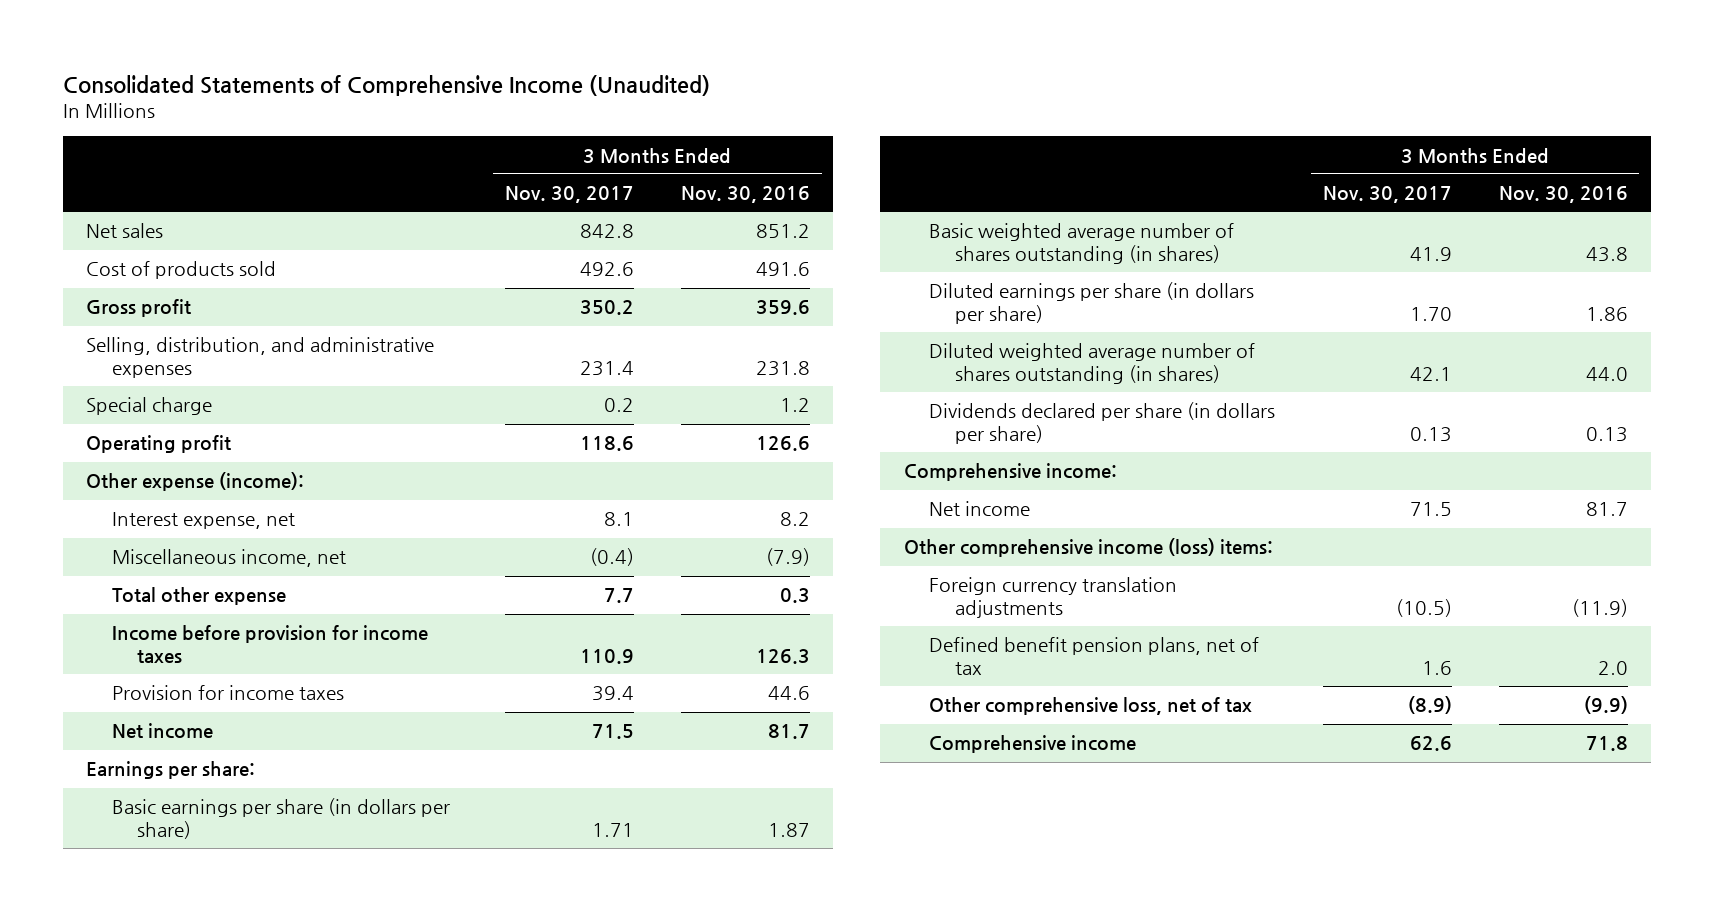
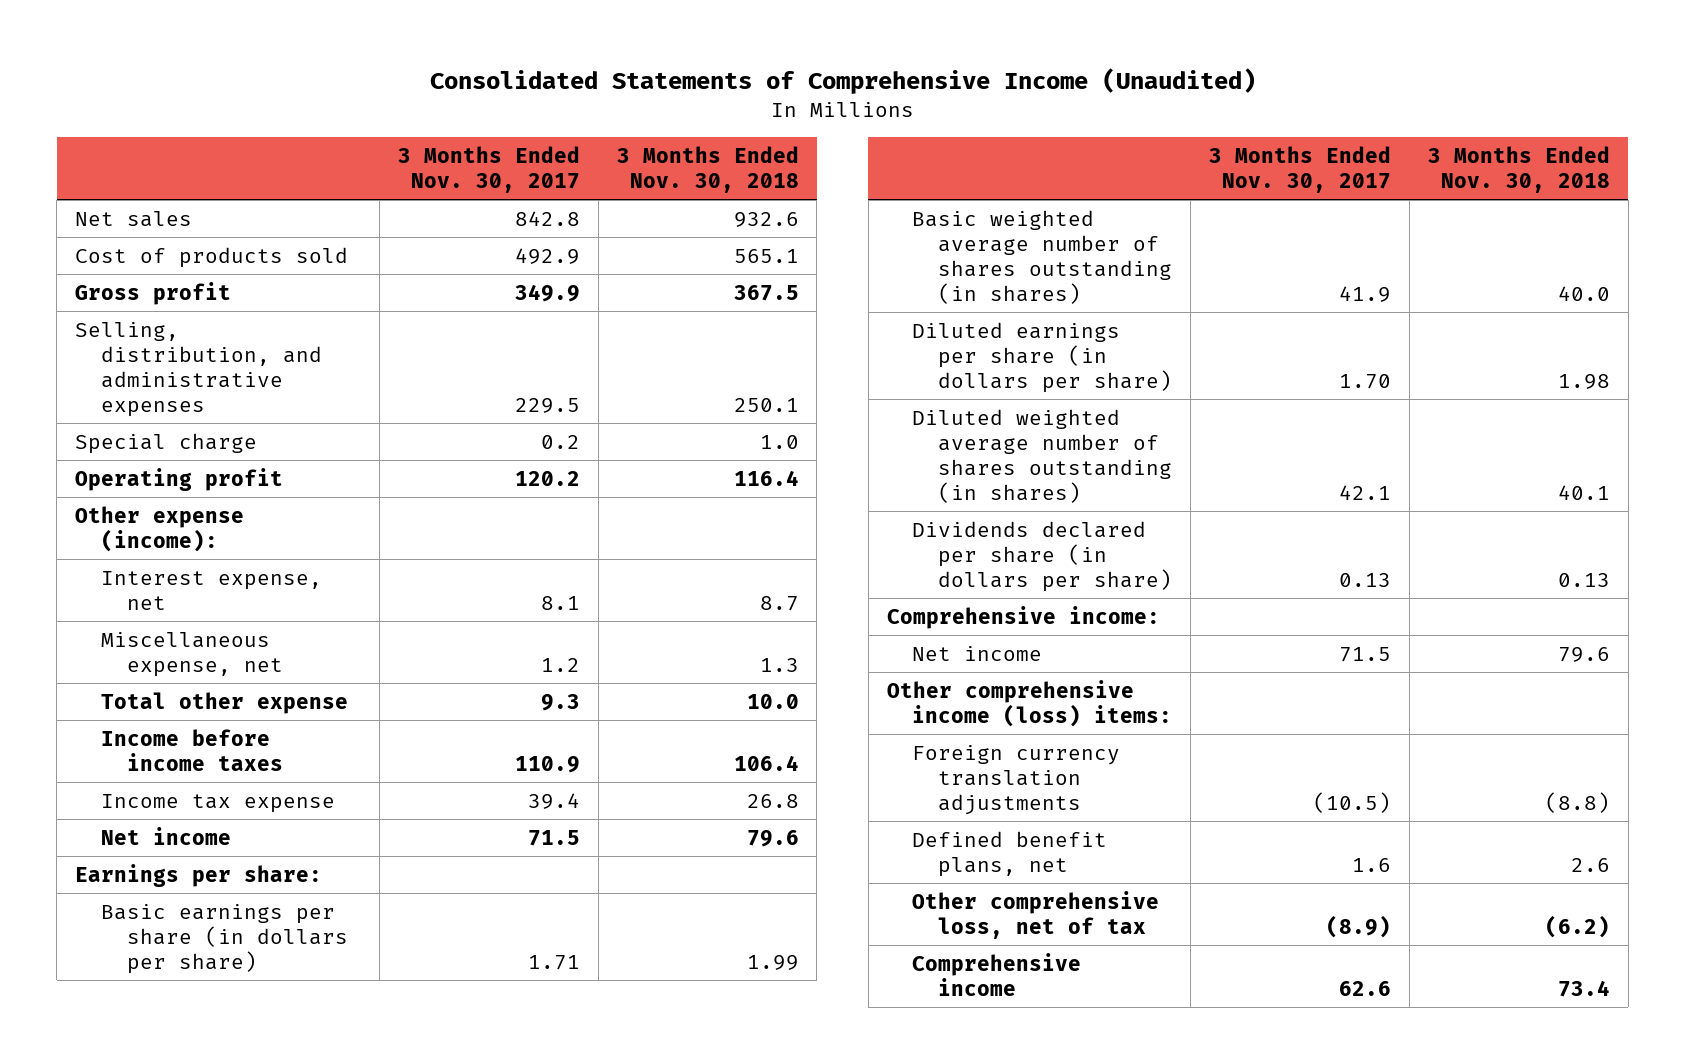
- | 3 Months Ended Nov. 30, 2017 | 3 Months Ended Nov. 30, 2016
+ | 3 Months Ended Nov. 30, 2017 | 3 Months Ended Nov. 30, 2018
- Cost of products sold | 492.6 | 491.6
- Gross profit | 350.2 | 359.6
- Selling, distribution, and administrative expenses | 231.4 | 231.8
+ Cost of products sold | 492.9 | 565.1
+ Gross profit | 349.9 | 367.5
+ Selling, distribution, and administrative expenses | 229.5 | 250.1
- Operating profit | 118.6 | 126.6
+ Operating profit | 120.2 | 116.4
- Miscellaneous income, net | (0.4) | (7.9)
- Total other expense | 7.7 | 0.3
- Income before provision for income taxes | 110.9 | 126.3
- Provision for income taxes | 39.4 | 44.6
+ Miscellaneous expense, net | 1.2 | 1.3
+ Total other expense | 9.3 | 10.0
+ Income before income taxes | 110.9 | 106.4
+ Income tax expense | 39.4 | 26.8
- Defined benefit pension plans, net of tax | 1.6 | 2.0
+ Defined benefit plans, net | 1.6 | 2.6

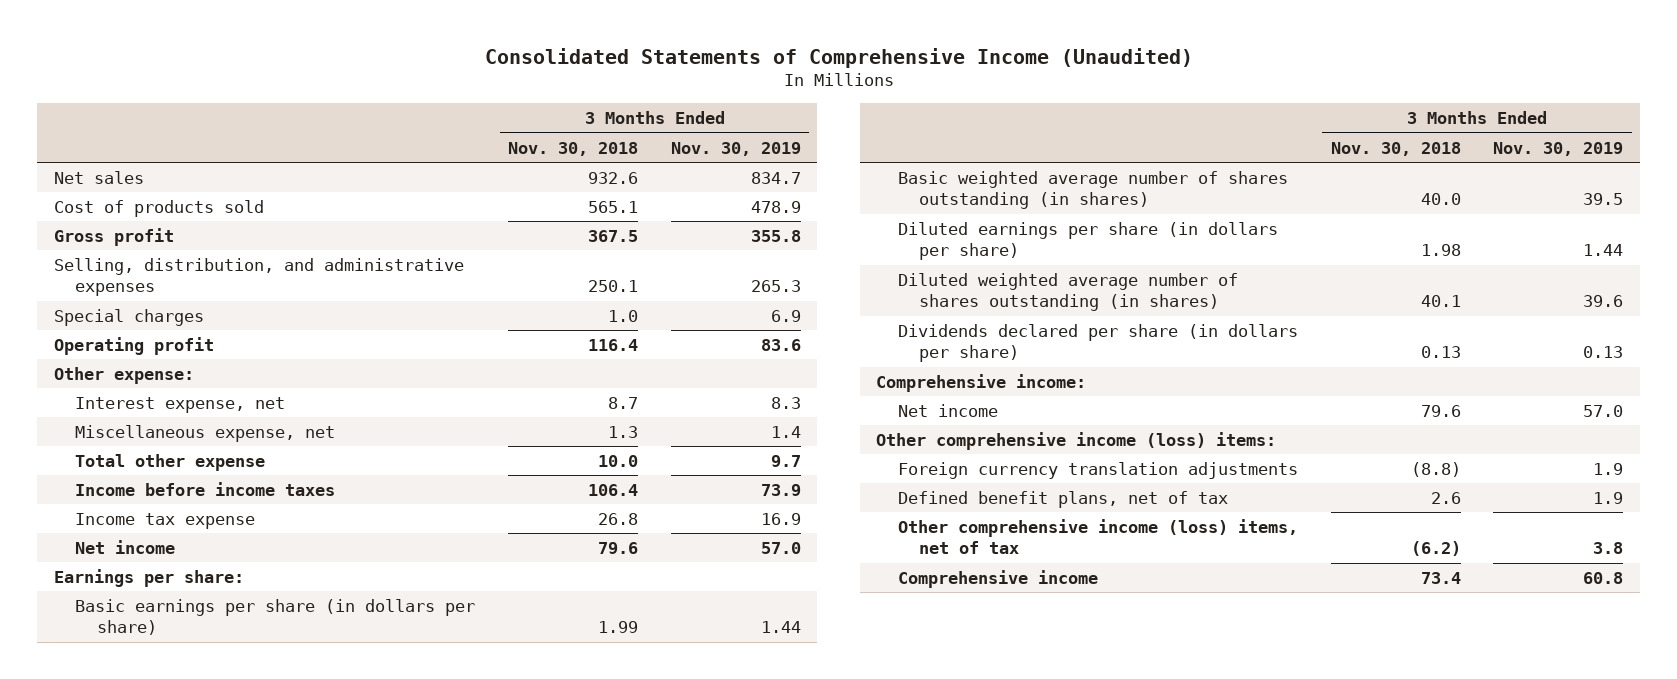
- | 3 Months Ended Nov. 30, 2017 | 3 Months Ended Nov. 30, 2018
+ | 3 Months Ended Nov. 30, 2018 | 3 Months Ended Nov. 30, 2019
- Special charge | 0.2 | 1.0
+ Special charges | 1.0 | 6.9
- Other expense (income):
+ Other expense:
- Defined benefit plans, net | 1.6 | 2.6
- Other comprehensive loss, net of tax | (8.9) | (6.2)
+ Defined benefit plans, net of tax | 2.6 | 1.9
+ Other comprehensive income (loss) items, net of tax | (6.2) | 3.8

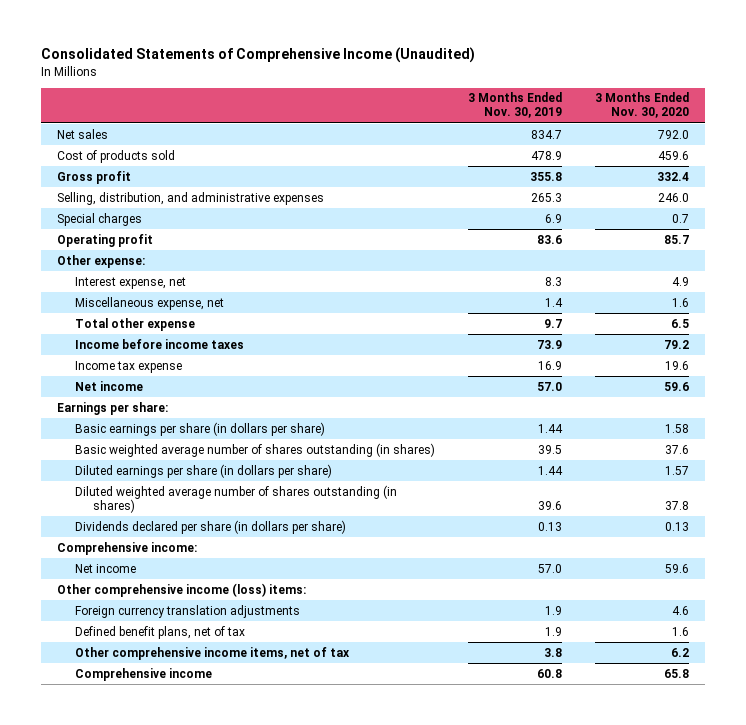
- | 3 Months Ended Nov. 30, 2018 | 3 Months Ended Nov. 30, 2019
+ | 3 Months Ended Nov. 30, 2019 | 3 Months Ended Nov. 30, 2020
- Other comprehensive income (loss) items, net of tax | (6.2) | 3.8
+ Other comprehensive income items, net of tax | 3.8 | 6.2

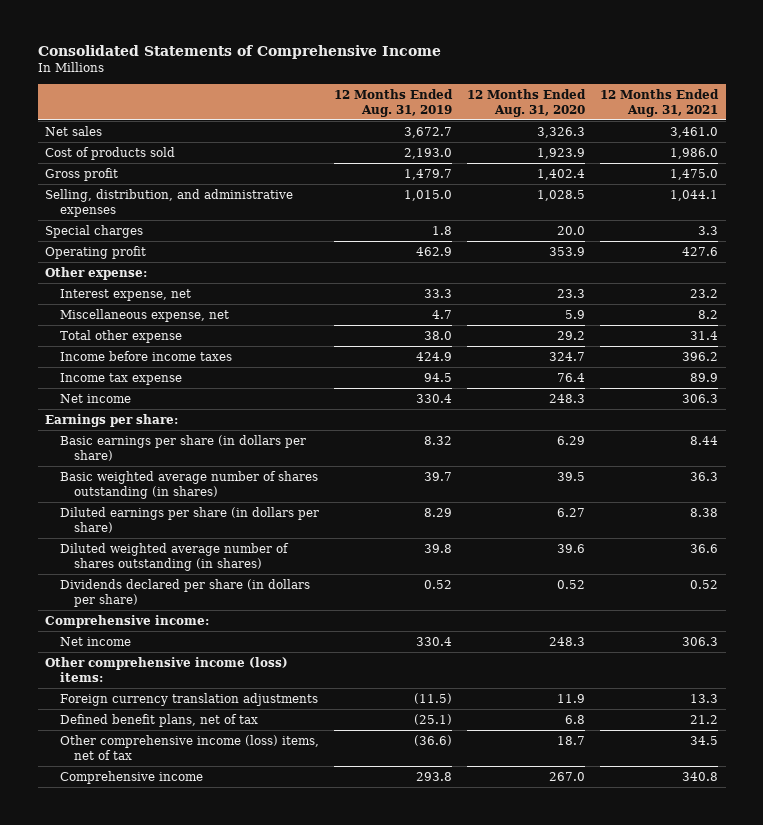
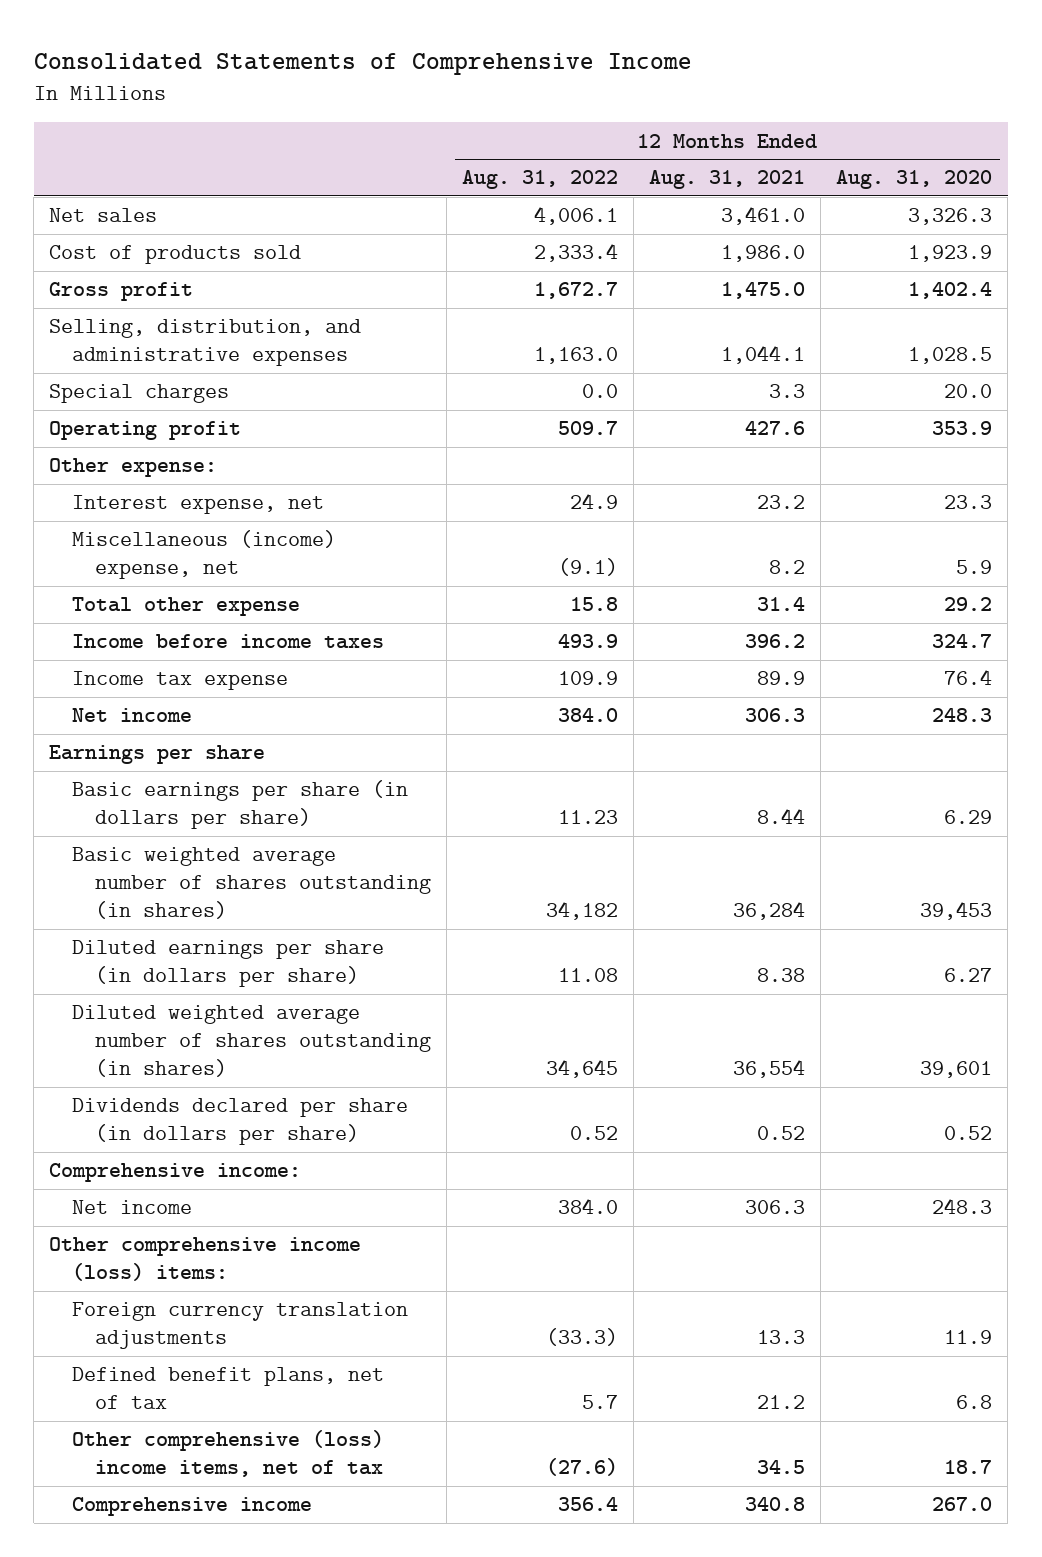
- | 12 Months Ended Aug. 31, 2019 | 12 Months Ended Aug. 31, 2020 | 12 Months Ended Aug. 31, 2021
+ | 12 Months Ended Aug. 31, 2022 | 12 Months Ended Aug. 31, 2021 | 12 Months Ended Aug. 31, 2020
- Miscellaneous expense, net | 4.7 | 5.9 | 8.2
+ Miscellaneous (income) expense, net | (9.1) | 8.2 | 5.9
- Earnings per share:
+ Earnings per share
- Basic weighted average number of shares outstanding (in shares) | 39.7 | 39.5 | 36.3
+ Basic weighted average number of shares outstanding (in shares) | 34,182 | 36,284 | 39,453
- Diluted weighted average number of shares outstanding (in shares) | 39.8 | 39.6 | 36.6
+ Diluted weighted average number of shares outstanding (in shares) | 34,645 | 36,554 | 39,601
- Other comprehensive income (loss) items, net of tax | (36.6) | 18.7 | 34.5
+ Other comprehensive (loss) income items, net of tax | (27.6) | 34.5 | 18.7

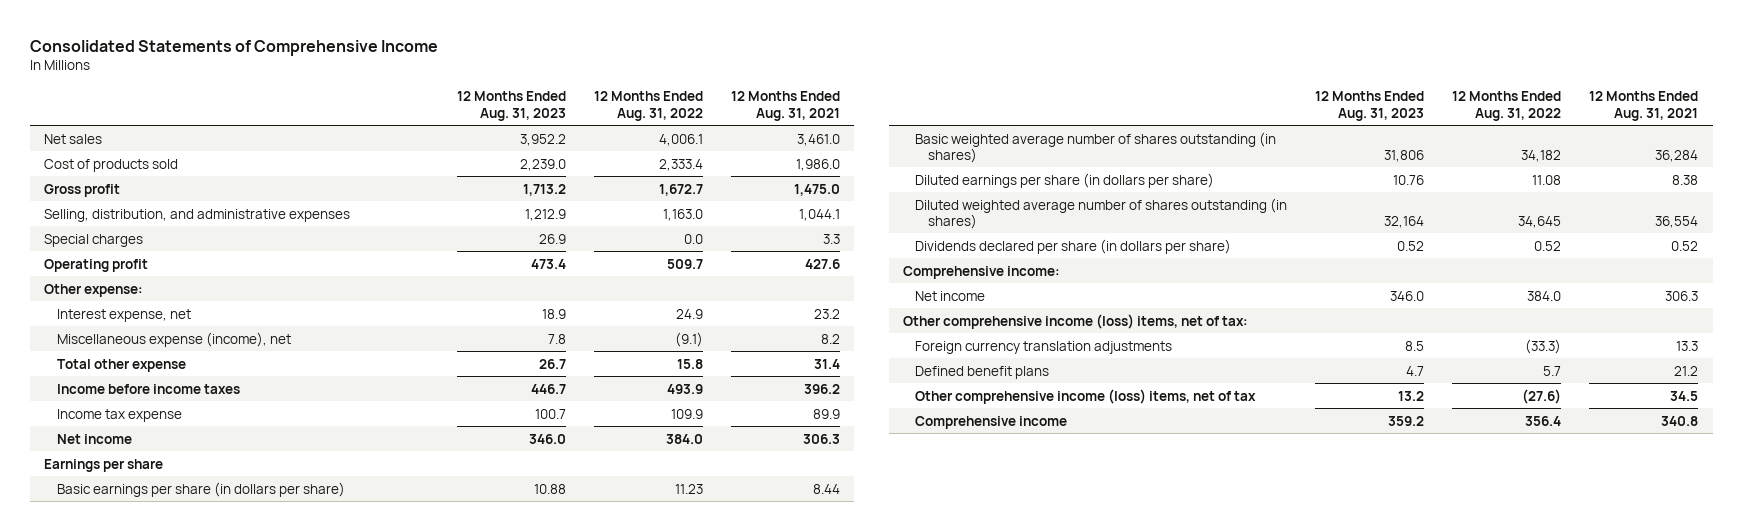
- | 12 Months Ended Aug. 31, 2022 | 12 Months Ended Aug. 31, 2021 | 12 Months Ended Aug. 31, 2020
+ | 12 Months Ended Aug. 31, 2023 | 12 Months Ended Aug. 31, 2022 | 12 Months Ended Aug. 31, 2021
- Miscellaneous (income) expense, net | (9.1) | 8.2 | 5.9
+ Miscellaneous expense (income), net | 7.8 | (9.1) | 8.2
- Other comprehensive income (loss) items:
+ Other comprehensive income (loss) items, net of tax:
- Defined benefit plans, net of tax | 5.7 | 21.2 | 6.8
- Other comprehensive (loss) income items, net of tax | (27.6) | 34.5 | 18.7
+ Defined benefit plans | 4.7 | 5.7 | 21.2
+ Other comprehensive income (loss) items, net of tax | 13.2 | (27.6) | 34.5

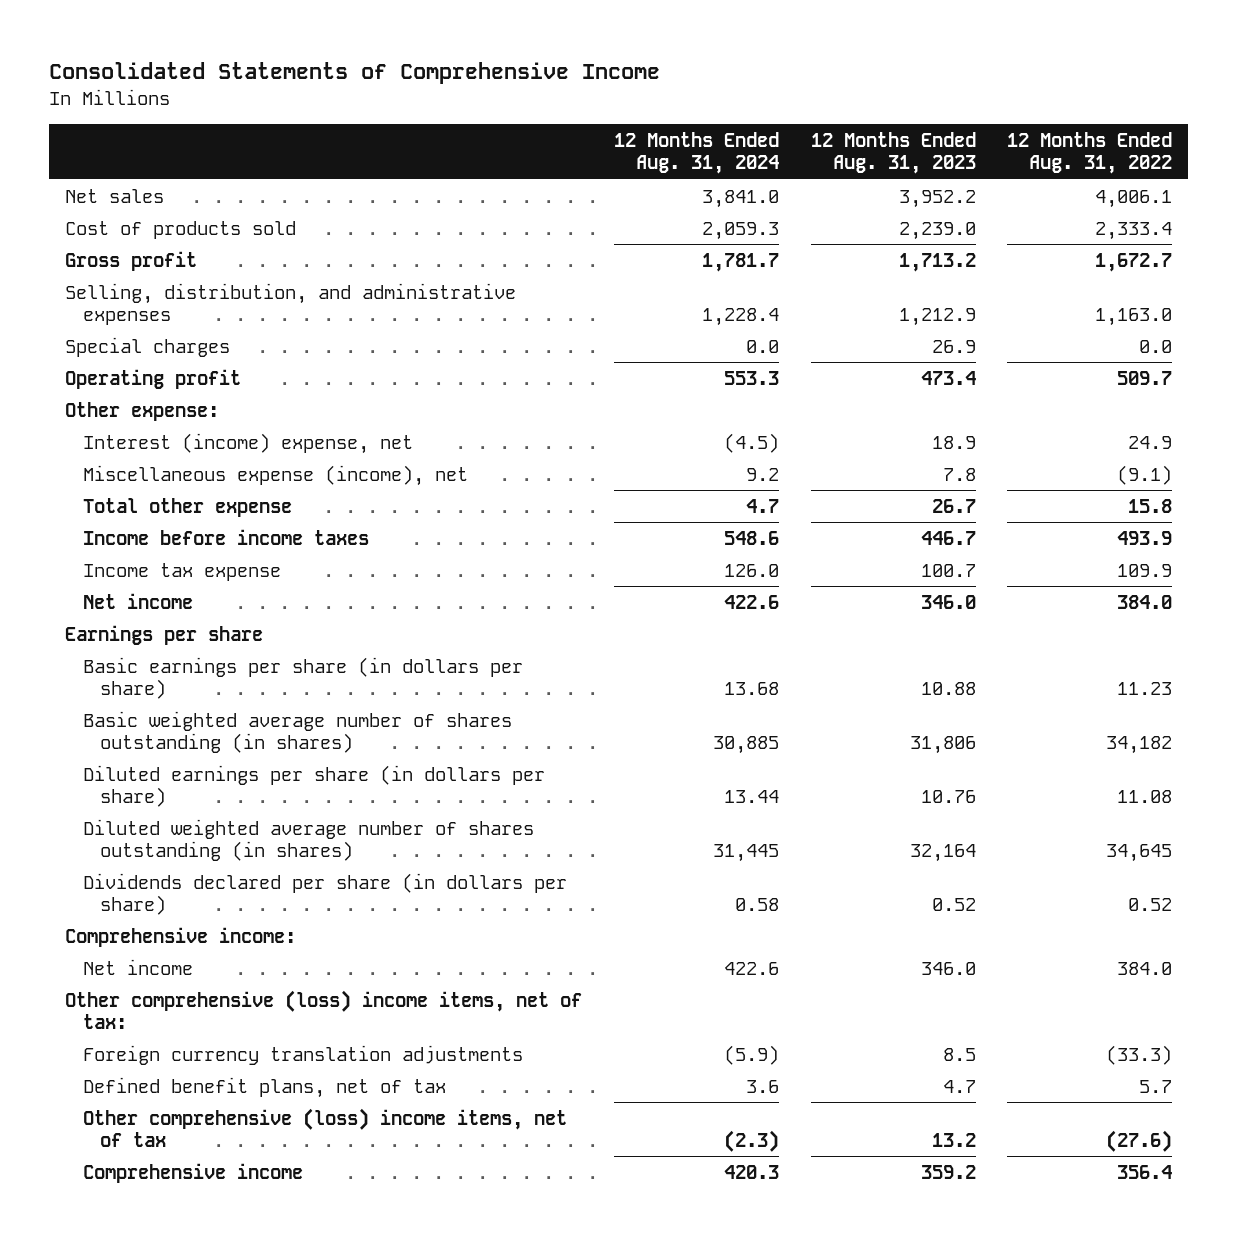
- | 12 Months Ended Aug. 31, 2023 | 12 Months Ended Aug. 31, 2022 | 12 Months Ended Aug. 31, 2021
+ | 12 Months Ended Aug. 31, 2024 | 12 Months Ended Aug. 31, 2023 | 12 Months Ended Aug. 31, 2022
- Interest expense, net | 18.9 | 24.9 | 23.2
+ Interest (income) expense, net | (4.5) | 18.9 | 24.9
- Other comprehensive income (loss) items, net of tax:
+ Other comprehensive (loss) income items, net of tax:
- Defined benefit plans | 4.7 | 5.7 | 21.2
- Other comprehensive income (loss) items, net of tax | 13.2 | (27.6) | 34.5
+ Defined benefit plans, net of tax | 3.6 | 4.7 | 5.7
+ Other comprehensive (loss) income items, net of tax | (2.3) | 13.2 | (27.6)

